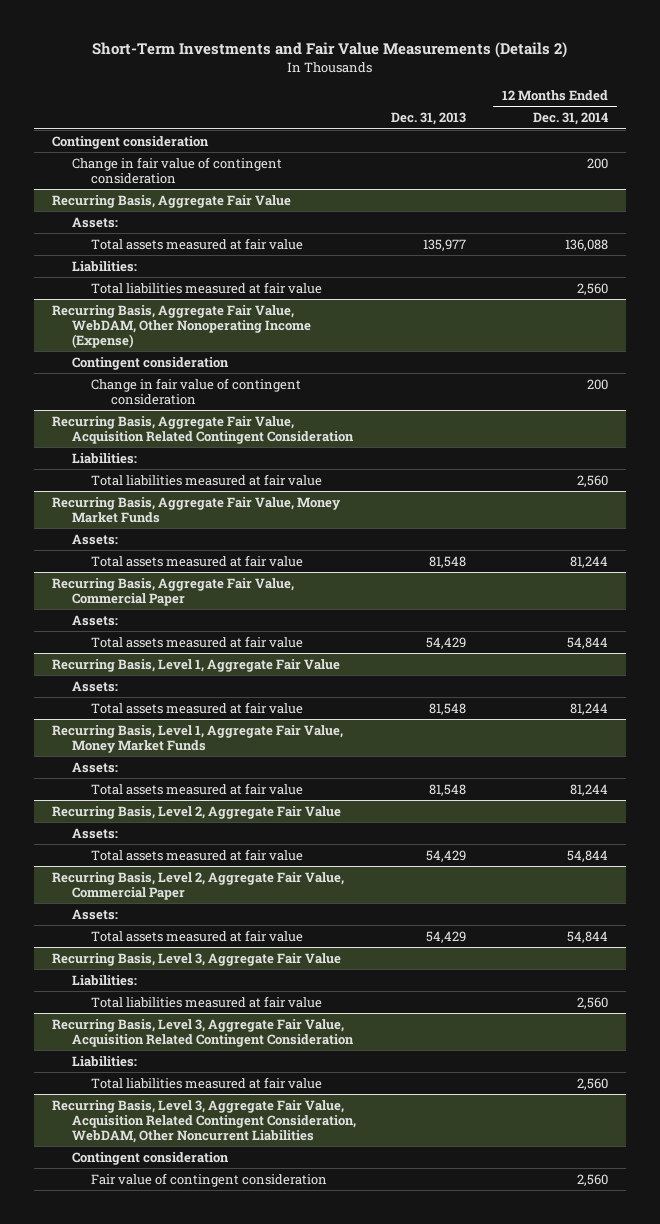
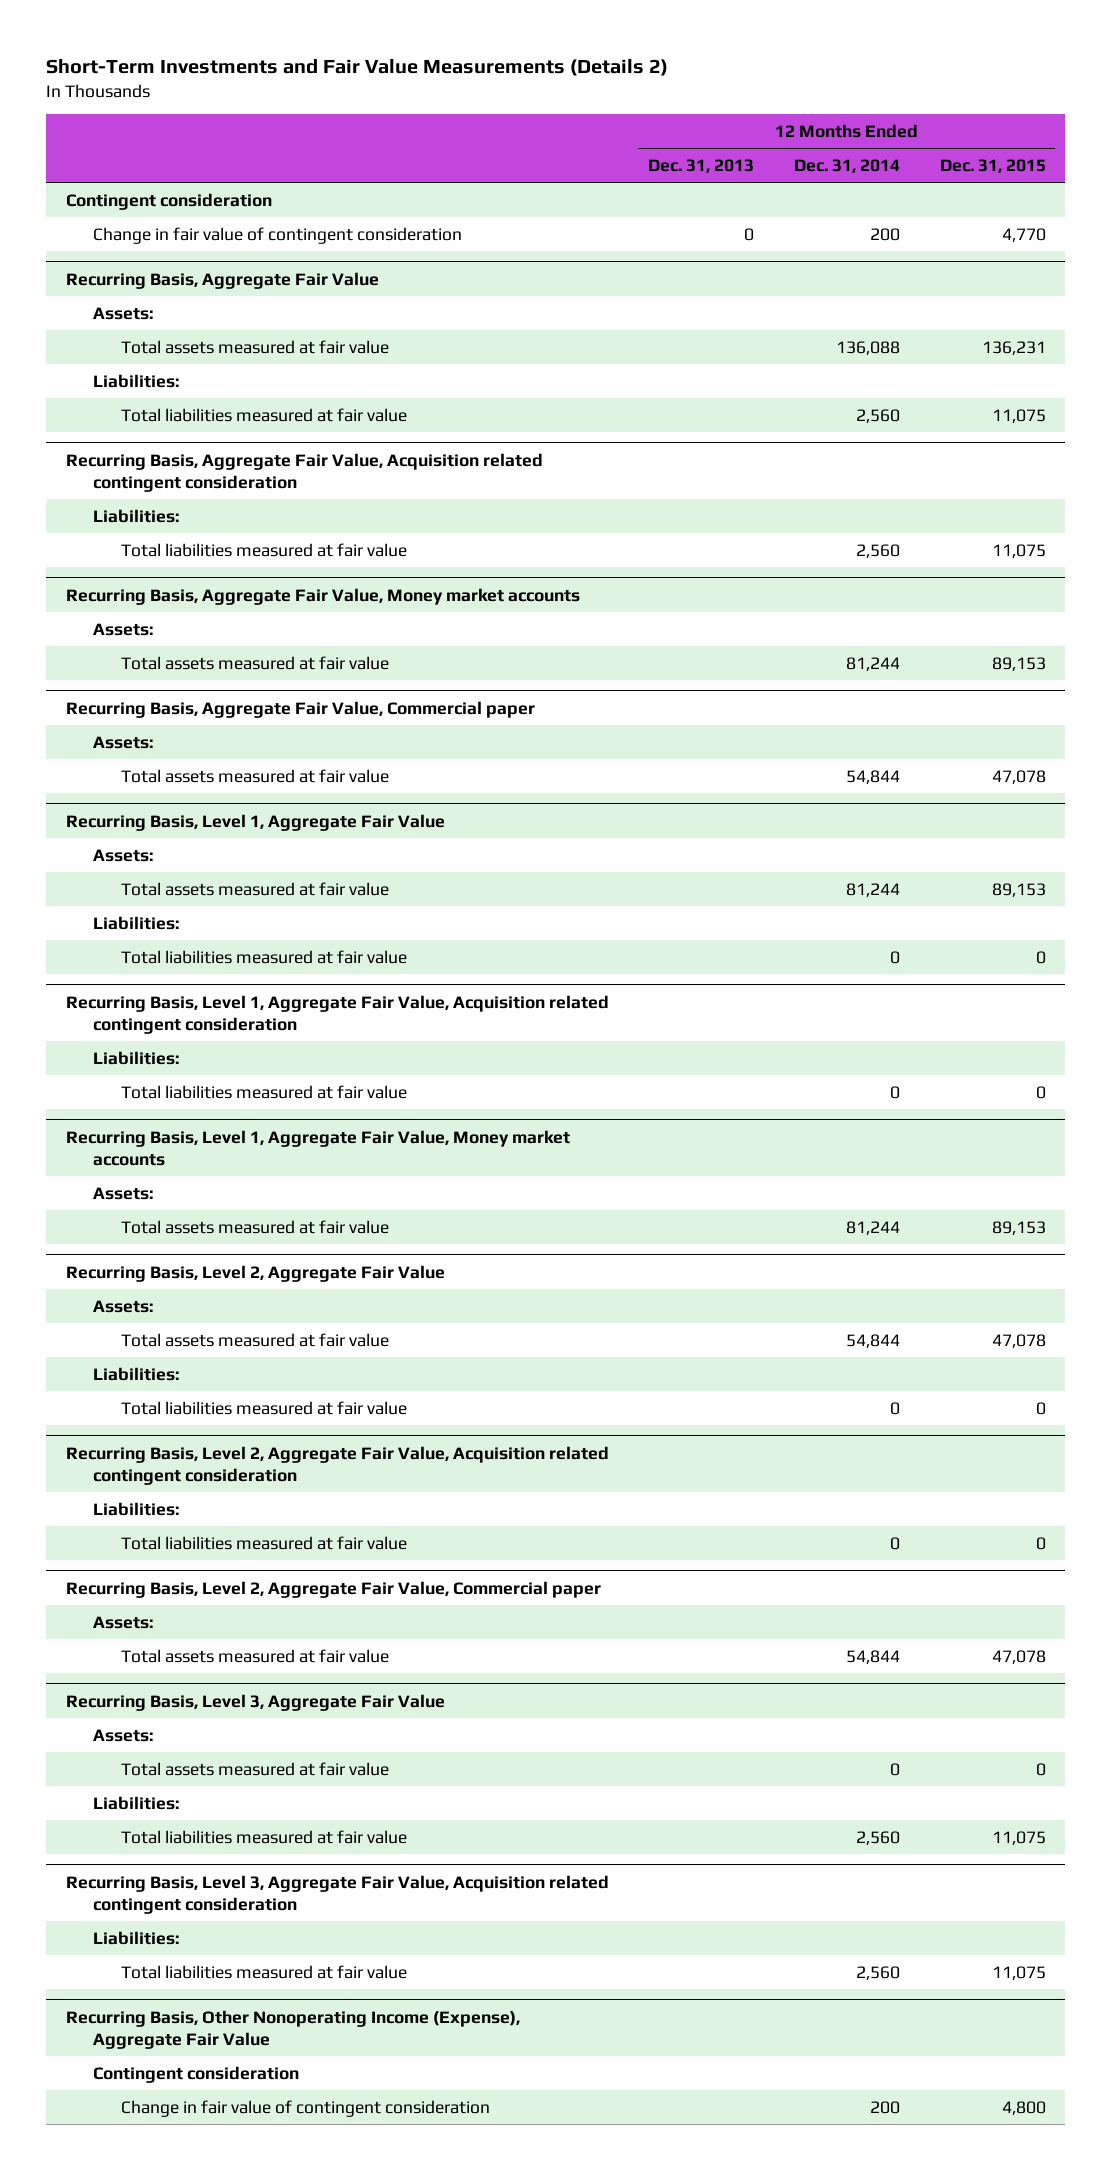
- | Dec. 31, 2013 | 12 Months Ended Dec. 31, 2014
+ | 12 Months Ended Dec. 31, 2013 | 12 Months Ended Dec. 31, 2014 | 12 Months Ended Dec. 31, 2015
- Recurring Basis, Aggregate Fair Value, WebDAM, Other Nonoperating Income (Expense)
- Contingent consideration
- Change in fair value of contingent consideration | | 200
- Recurring Basis, Aggregate Fair Value, Acquisition Related Contingent Consideration
+ Recurring Basis, Aggregate Fair Value, Acquisition related contingent consideration
- Recurring Basis, Aggregate Fair Value, Money Market Funds
+ Recurring Basis, Aggregate Fair Value, Money market accounts
- Recurring Basis, Aggregate Fair Value, Commercial Paper
+ Recurring Basis, Aggregate Fair Value, Commercial paper
- Recurring Basis, Level 1, Aggregate Fair Value, Money Market Funds
@ Recurring Basis, Level 1, Aggregate Fair Value
+ Liabilities:
+ Total liabilities measured at fair value | | 0 | 0
+ Recurring Basis, Level 1, Aggregate Fair Value, Acquisition related contingent consideration
+ Liabilities:
+ Total liabilities measured at fair value | | 0 | 0
+ Recurring Basis, Level 1, Aggregate Fair Value, Money market accounts
- Recurring Basis, Level 2, Aggregate Fair Value, Commercial Paper
@ Recurring Basis, Level 2, Aggregate Fair Value
+ Liabilities:
+ Total liabilities measured at fair value | | 0 | 0
+ Recurring Basis, Level 2, Aggregate Fair Value, Acquisition related contingent consideration
+ Liabilities:
+ Total liabilities measured at fair value | | 0 | 0
+ Recurring Basis, Level 2, Aggregate Fair Value, Commercial paper
@ Recurring Basis, Level 3, Aggregate Fair Value
+ Assets:
+ Total assets measured at fair value | | 0 | 0
- Recurring Basis, Level 3, Aggregate Fair Value, Acquisition Related Contingent Consideration
+ Recurring Basis, Level 3, Aggregate Fair Value, Acquisition related contingent consideration
- Recurring Basis, Level 3, Aggregate Fair Value, Acquisition Related Contingent Consideration, WebDAM, Other Noncurrent Liabilities
+ Recurring Basis, Other Nonoperating Income (Expense), Aggregate Fair Value
- Fair value of contingent consideration | | 2,560
+ Change in fair value of contingent consideration | | 200 | 4,800

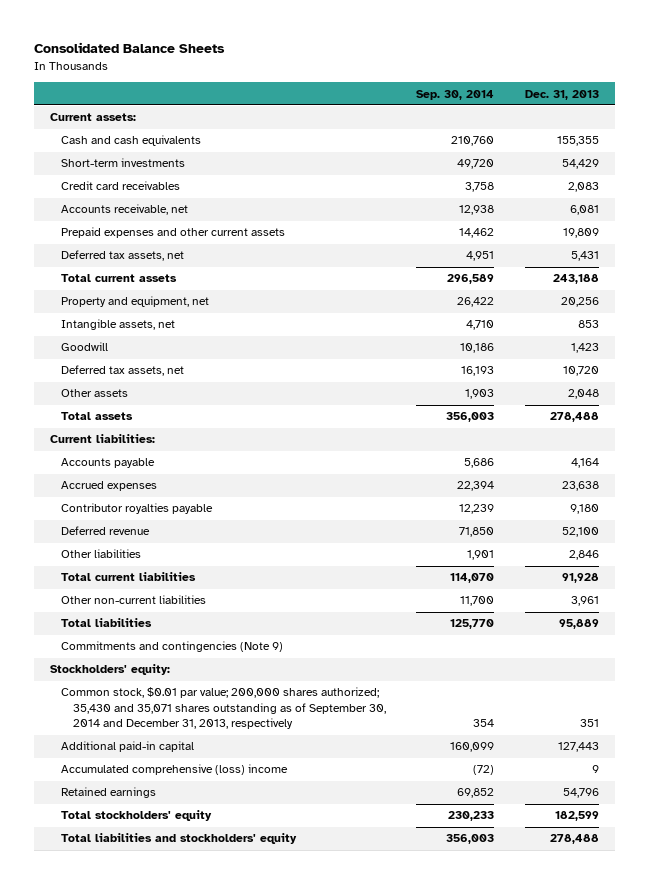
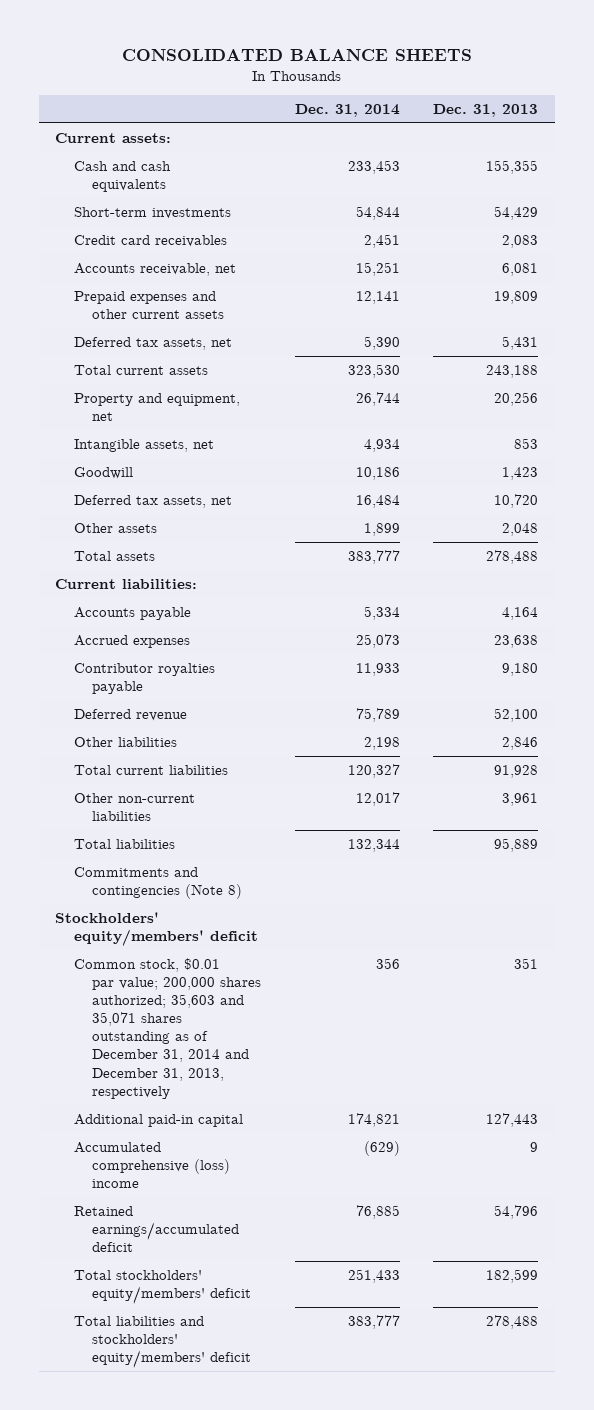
- Consolidated Balance Sheets
+ CONSOLIDATED BALANCE SHEETS
- | Sep. 30, 2014 | Dec. 31, 2013
+ | Dec. 31, 2014 | Dec. 31, 2013
- Commitments and contingencies (Note 9)
- Stockholders' equity:
- Common stock, $0.01 par value; 200,000 shares authorized; 35,430 and 35,071 shares outstanding as of September 30, 2014 and December 31, 2013, respectively | 354 | 351
+ Commitments and contingencies (Note 8)
+ Stockholders' equity/members' deficit
+ Common stock, $0.01 par value; 200,000 shares authorized; 35,603 and 35,071 shares outstanding as of December 31, 2014 and December 31, 2013, respectively | 356 | 351
- Retained earnings | 69,852 | 54,796
- Total stockholders' equity | 230,233 | 182,599
- Total liabilities and stockholders' equity | 356,003 | 278,488
+ Retained earnings/accumulated deficit | 76,885 | 54,796
+ Total stockholders' equity/members' deficit | 251,433 | 182,599
+ Total liabilities and stockholders' equity/members' deficit | 383,777 | 278,488

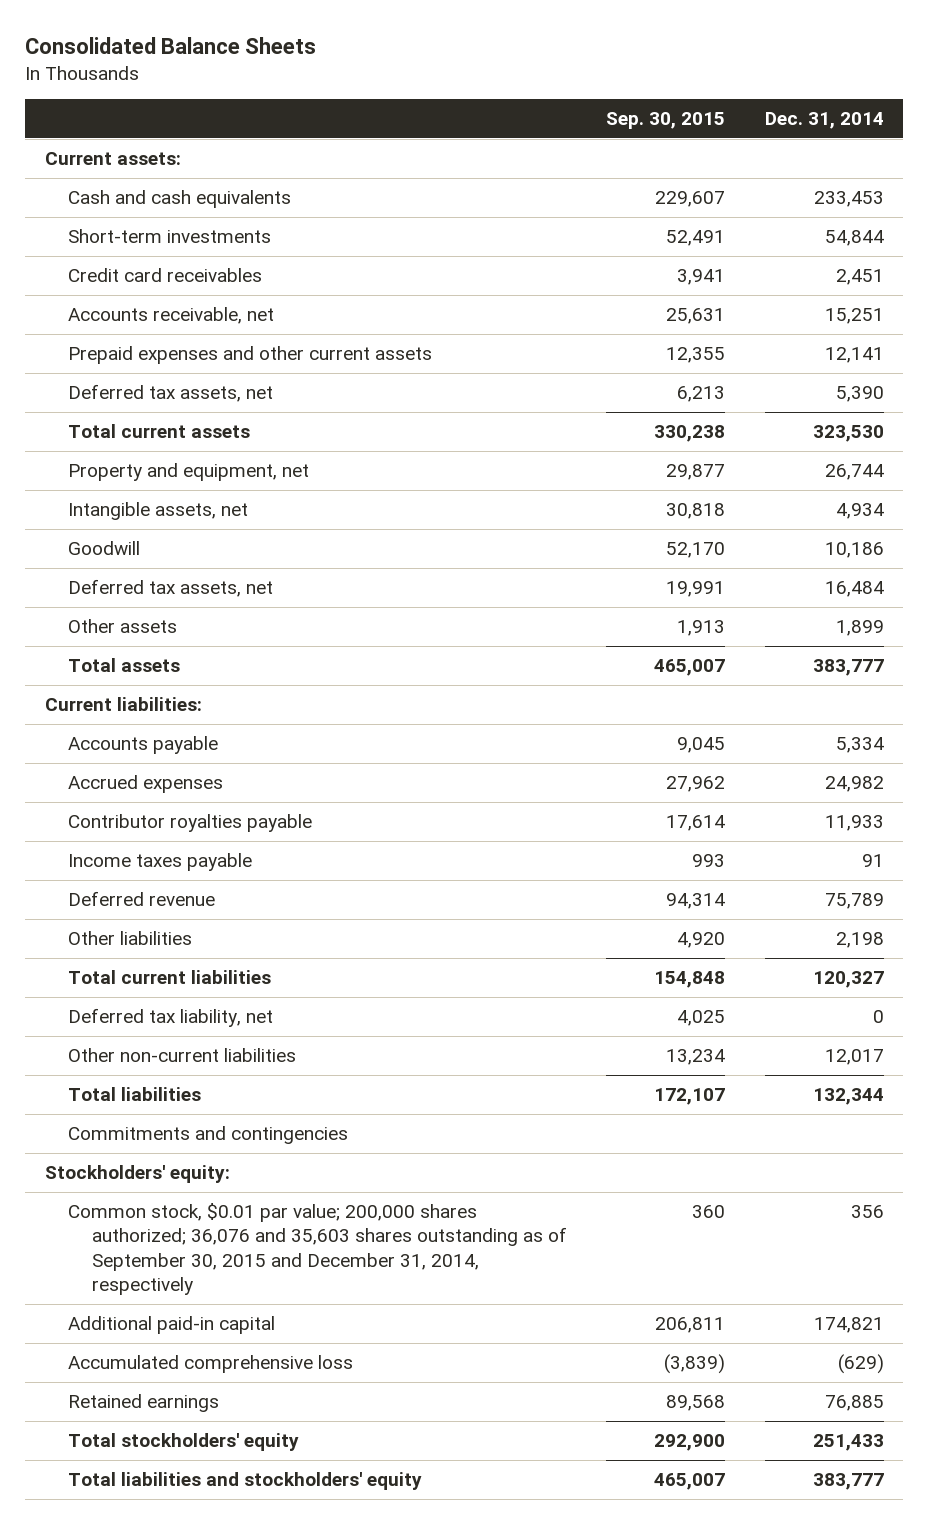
- CONSOLIDATED BALANCE SHEETS
+ Consolidated Balance Sheets
- | Dec. 31, 2014 | Dec. 31, 2013
+ | Sep. 30, 2015 | Dec. 31, 2014
- Accrued expenses | 25,073 | 23,638
+ Accrued expenses | 27,962 | 24,982
+ Income taxes payable | 993 | 91
+ Deferred tax liability, net | 4,025 | 0
- Commitments and contingencies (Note 8)
- Stockholders' equity/members' deficit
- Common stock, $0.01 par value; 200,000 shares authorized; 35,603 and 35,071 shares outstanding as of December 31, 2014 and December 31, 2013, respectively | 356 | 351
+ Commitments and contingencies
+ Stockholders' equity:
+ Common stock, $0.01 par value; 200,000 shares authorized; 36,076 and 35,603 shares outstanding as of September 30, 2015 and December 31, 2014, respectively | 360 | 356
- Accumulated comprehensive (loss) income | (629) | 9
- Retained earnings/accumulated deficit | 76,885 | 54,796
- Total stockholders' equity/members' deficit | 251,433 | 182,599
- Total liabilities and stockholders' equity/members' deficit | 383,777 | 278,488
+ Accumulated comprehensive loss | (3,839) | (629)
+ Retained earnings | 89,568 | 76,885
+ Total stockholders' equity | 292,900 | 251,433
+ Total liabilities and stockholders' equity | 465,007 | 383,777

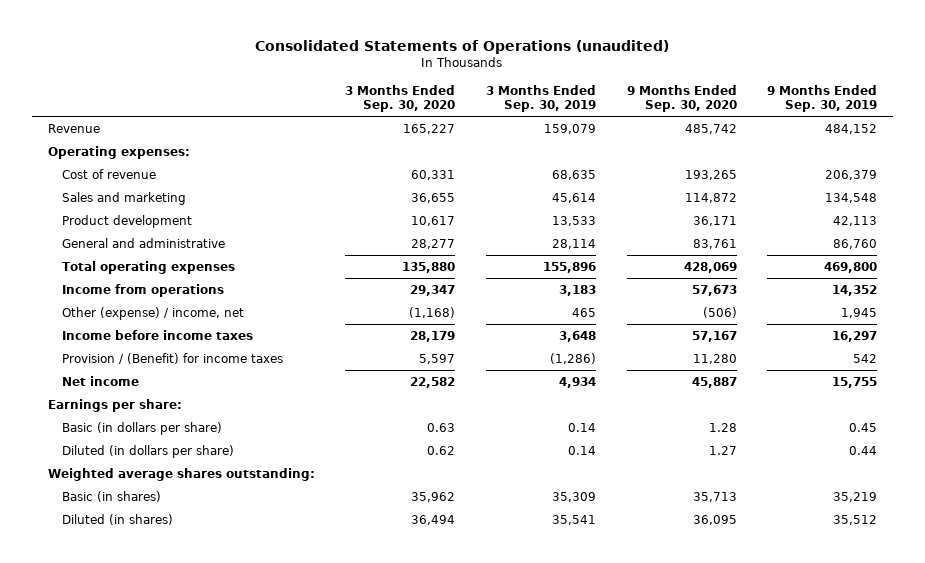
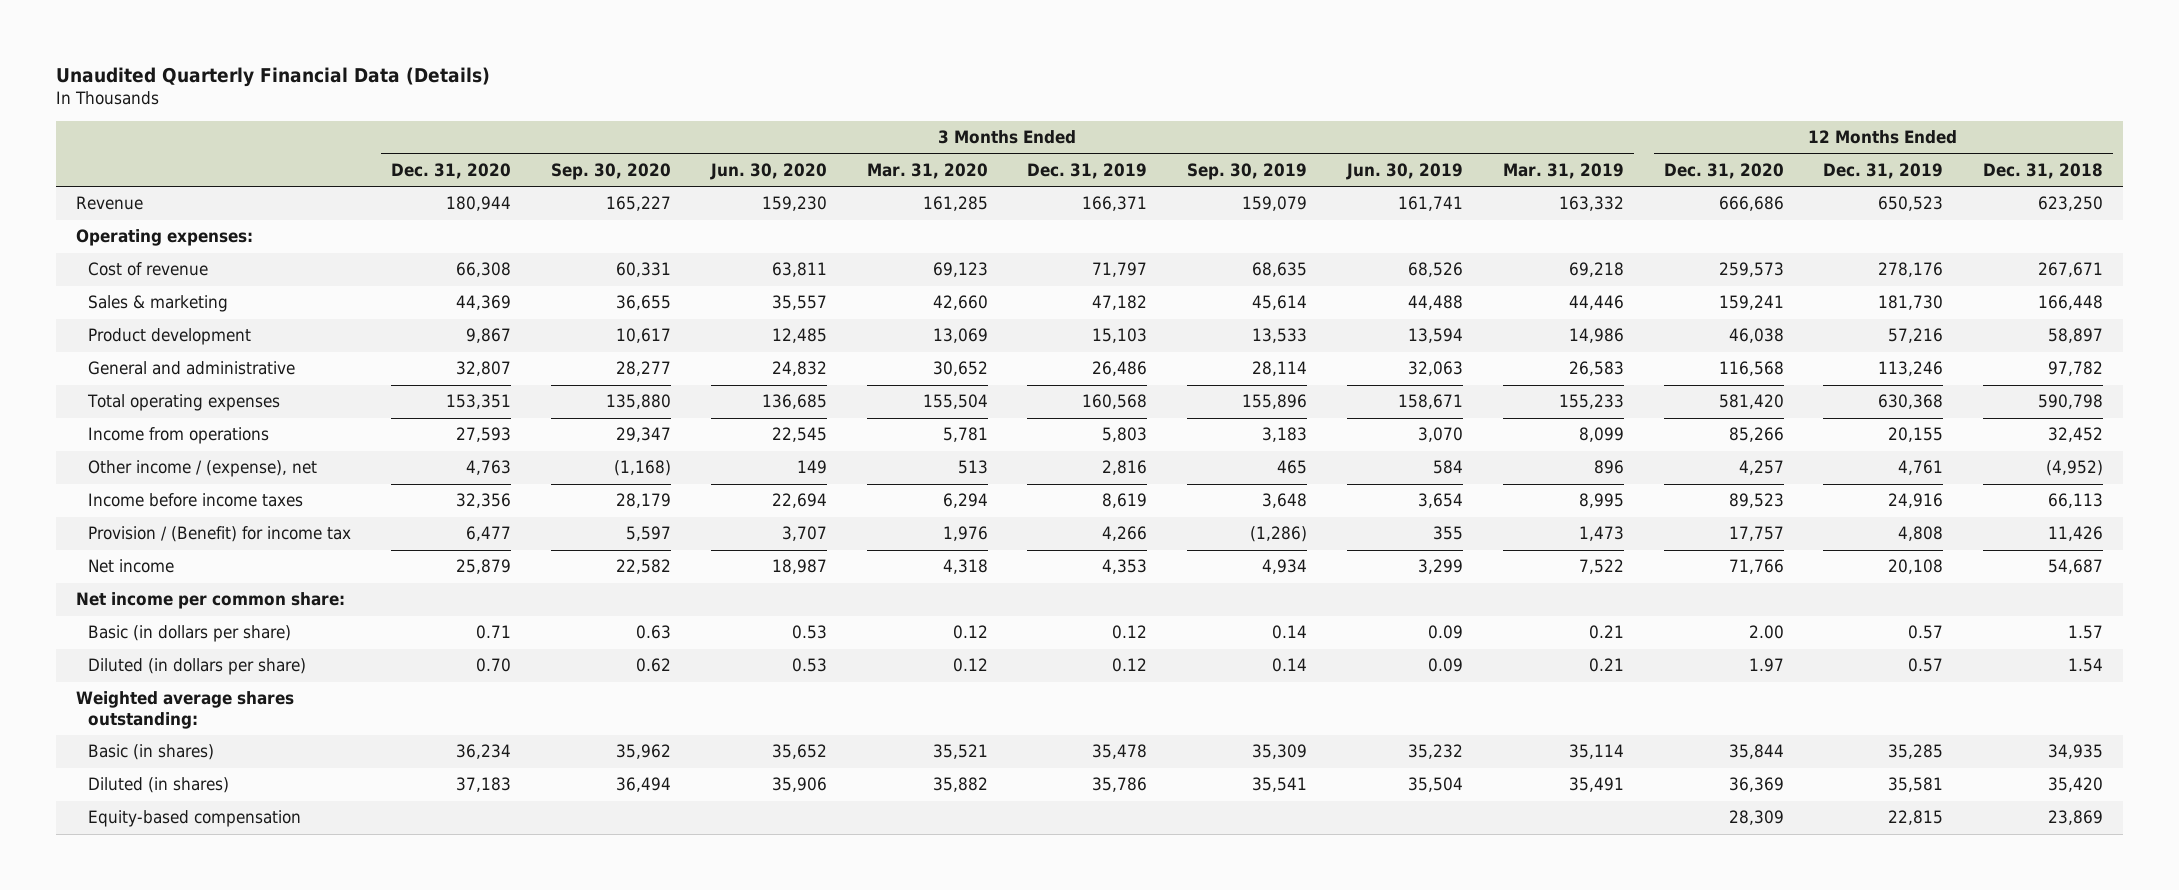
- Consolidated Statements of Operations (unaudited)
+ Unaudited Quarterly Financial Data (Details)
- | 3 Months Ended Sep. 30, 2020 | 3 Months Ended Sep. 30, 2019 | 9 Months Ended Sep. 30, 2020 | 9 Months Ended Sep. 30, 2019
+ | 3 Months Ended Dec. 31, 2020 | 3 Months Ended Sep. 30, 2020 | 3 Months Ended Jun. 30, 2020 | 3 Months Ended Mar. 31, 2020 | 3 Months Ended Dec. 31, 2019 | 3 Months Ended Sep. 30, 2019 | 3 Months Ended Jun. 30, 2019 | 3 Months Ended Mar. 31, 2019 | 12 Months Ended Dec. 31, 2020 | 12 Months Ended Dec. 31, 2019 | 12 Months Ended Dec. 31, 2018
- Sales and marketing | 36,655 | 45,614 | 114,872 | 134,548
+ Sales & marketing | 44,369 | 36,655 | 35,557 | 42,660 | 47,182 | 45,614 | 44,488 | 44,446 | 159,241 | 181,730 | 166,448
- Other (expense) / income, net | (1,168) | 465 | (506) | 1,945
+ Other income / (expense), net | 4,763 | (1,168) | 149 | 513 | 2,816 | 465 | 584 | 896 | 4,257 | 4,761 | (4,952)
- Provision / (Benefit) for income taxes | 5,597 | (1,286) | 11,280 | 542
+ Provision / (Benefit) for income tax | 6,477 | 5,597 | 3,707 | 1,976 | 4,266 | (1,286) | 355 | 1,473 | 17,757 | 4,808 | 11,426
- Earnings per share:
+ Net income per common share:
+ Equity-based compensation | | | | | | | | | 28,309 | 22,815 | 23,869

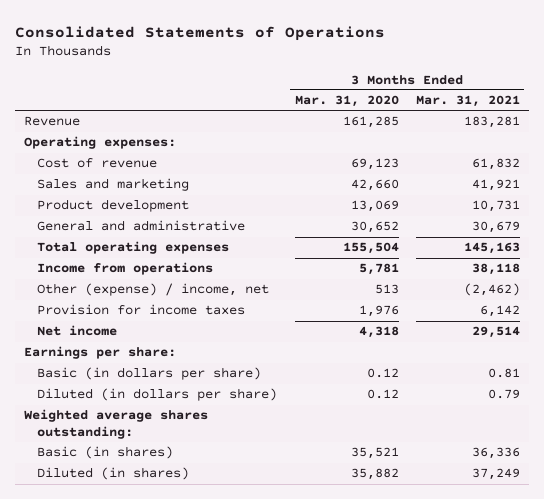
- Unaudited Quarterly Financial Data (Details)
+ Consolidated Statements of Operations
- | 3 Months Ended Dec. 31, 2020 | 3 Months Ended Sep. 30, 2020 | 3 Months Ended Jun. 30, 2020 | 3 Months Ended Mar. 31, 2020 | 3 Months Ended Dec. 31, 2019 | 3 Months Ended Sep. 30, 2019 | 3 Months Ended Jun. 30, 2019 | 3 Months Ended Mar. 31, 2019 | 12 Months Ended Dec. 31, 2020 | 12 Months Ended Dec. 31, 2019 | 12 Months Ended Dec. 31, 2018
+ | 3 Months Ended Mar. 31, 2020 | 3 Months Ended Mar. 31, 2021
- Sales & marketing | 44,369 | 36,655 | 35,557 | 42,660 | 47,182 | 45,614 | 44,488 | 44,446 | 159,241 | 181,730 | 166,448
+ Sales and marketing | 42,660 | 41,921
- Other income / (expense), net | 4,763 | (1,168) | 149 | 513 | 2,816 | 465 | 584 | 896 | 4,257 | 4,761 | (4,952)
- Income before income taxes | 32,356 | 28,179 | 22,694 | 6,294 | 8,619 | 3,648 | 3,654 | 8,995 | 89,523 | 24,916 | 66,113
- Provision / (Benefit) for income tax | 6,477 | 5,597 | 3,707 | 1,976 | 4,266 | (1,286) | 355 | 1,473 | 17,757 | 4,808 | 11,426
+ Other (expense) / income, net | 513 | (2,462)
+ Provision for income taxes | 1,976 | 6,142
- Net income per common share:
+ Earnings per share:
- Equity-based compensation | | | | | | | | | 28,309 | 22,815 | 23,869

